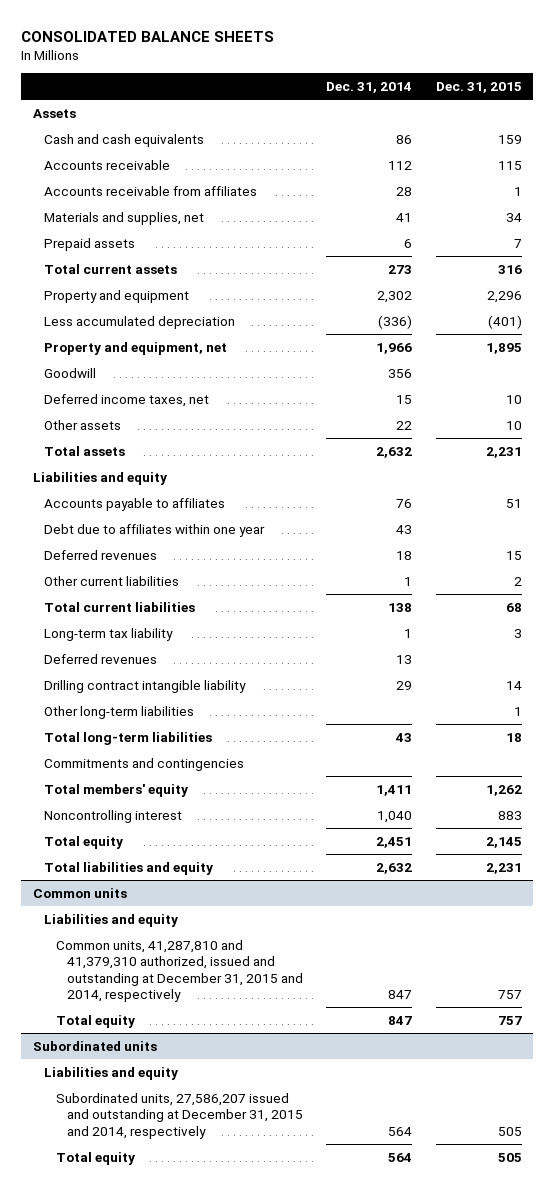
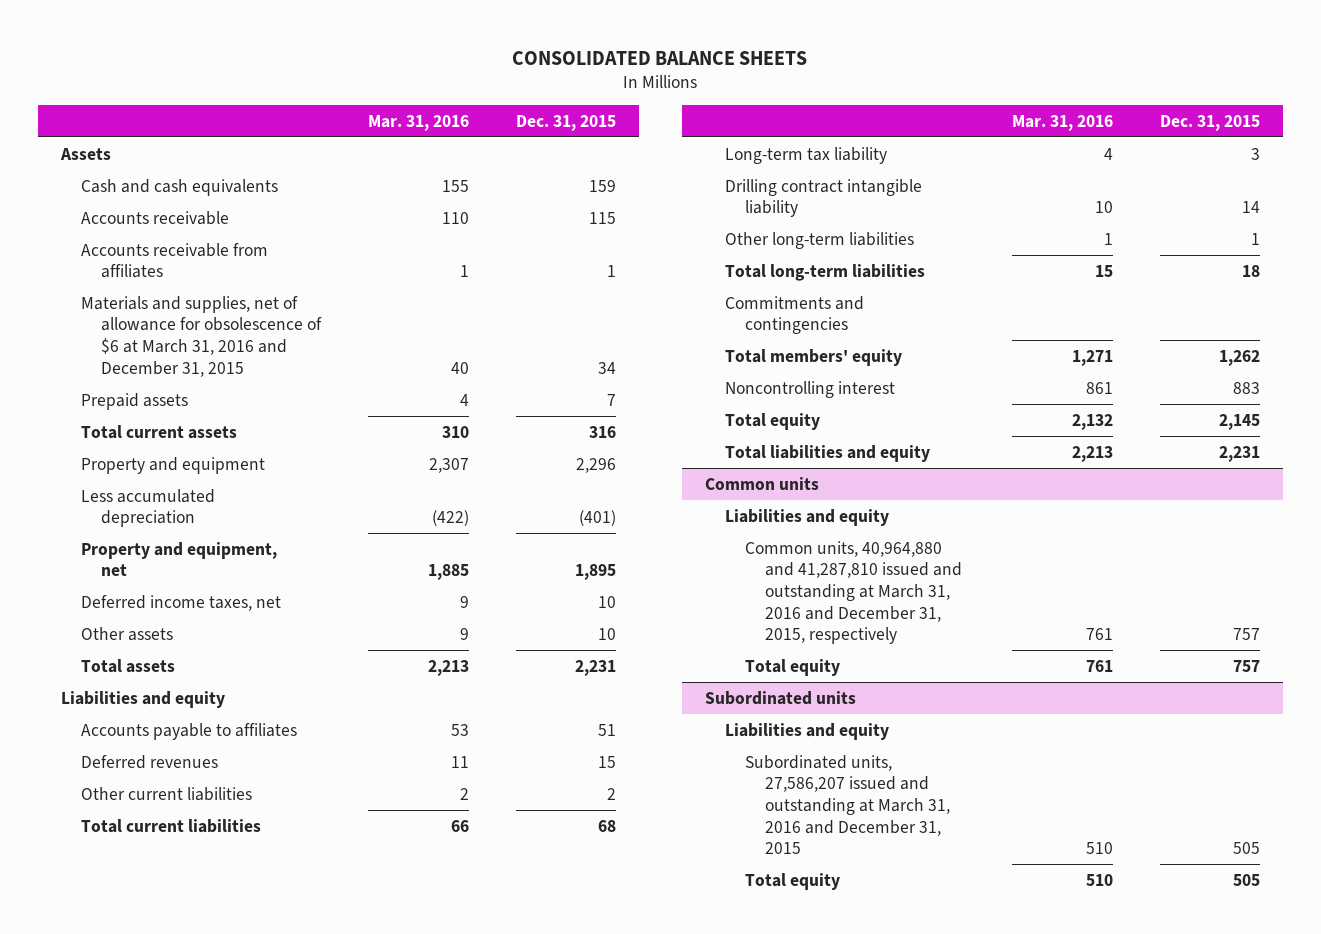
- | Dec. 31, 2014 | Dec. 31, 2015
+ | Mar. 31, 2016 | Dec. 31, 2015
- Materials and supplies, net | 41 | 34
+ Materials and supplies, net of allowance for obsolescence of $6 at March 31, 2016 and December 31, 2015 | 40 | 34
- Goodwill | 356 |
- Debt due to affiliates within one year | 43 |
- Deferred revenues | 13 |
@ Common units
- Common units, 41,287,810 and 41,379,310 authorized, issued and outstanding at December 31, 2015 and 2014, respectively | 847 | 757
+ Common units, 40,964,880 and 41,287,810 issued and outstanding at March 31, 2016 and December 31, 2015, respectively | 761 | 757
@ Subordinated units
- Subordinated units, 27,586,207 issued and outstanding at December 31, 2015 and 2014, respectively | 564 | 505
+ Subordinated units, 27,586,207 issued and outstanding at March 31, 2016 and December 31, 2015 | 510 | 505

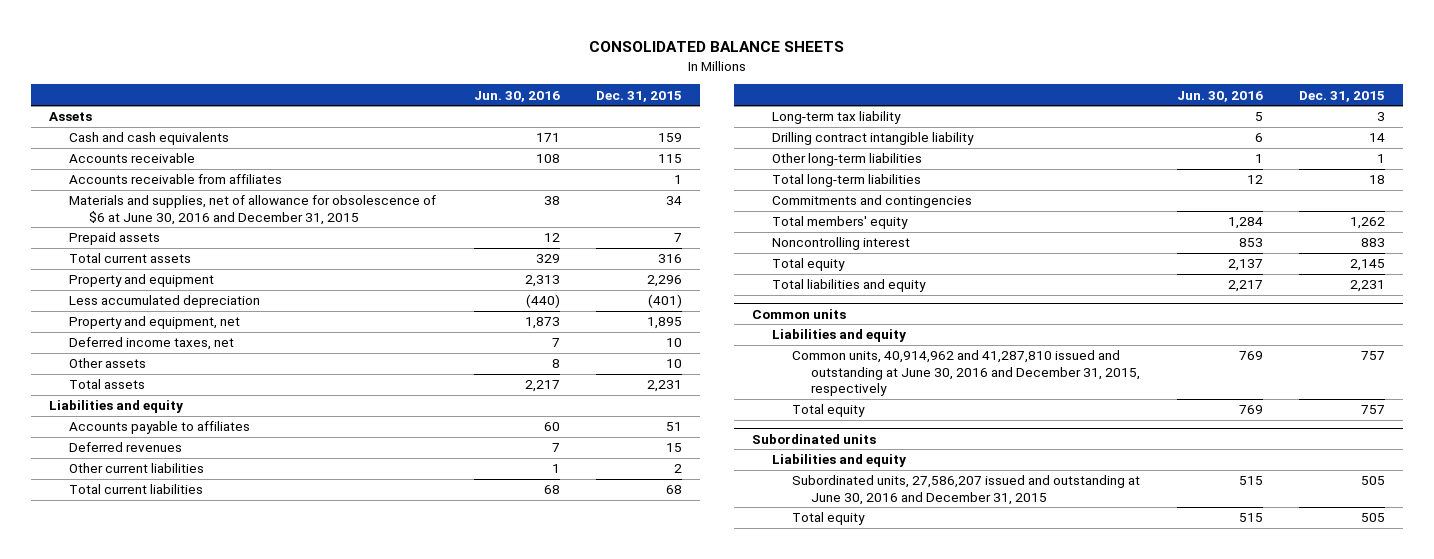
- | Mar. 31, 2016 | Dec. 31, 2015
+ | Jun. 30, 2016 | Dec. 31, 2015
- Materials and supplies, net of allowance for obsolescence of $6 at March 31, 2016 and December 31, 2015 | 40 | 34
+ Materials and supplies, net of allowance for obsolescence of $6 at June 30, 2016 and December 31, 2015 | 38 | 34
@ Common units
- Common units, 40,964,880 and 41,287,810 issued and outstanding at March 31, 2016 and December 31, 2015, respectively | 761 | 757
+ Common units, 40,914,962 and 41,287,810 issued and outstanding at June 30, 2016 and December 31, 2015, respectively | 769 | 757
@ Subordinated units
- Subordinated units, 27,586,207 issued and outstanding at March 31, 2016 and December 31, 2015 | 510 | 505
+ Subordinated units, 27,586,207 issued and outstanding at June 30, 2016 and December 31, 2015 | 515 | 505

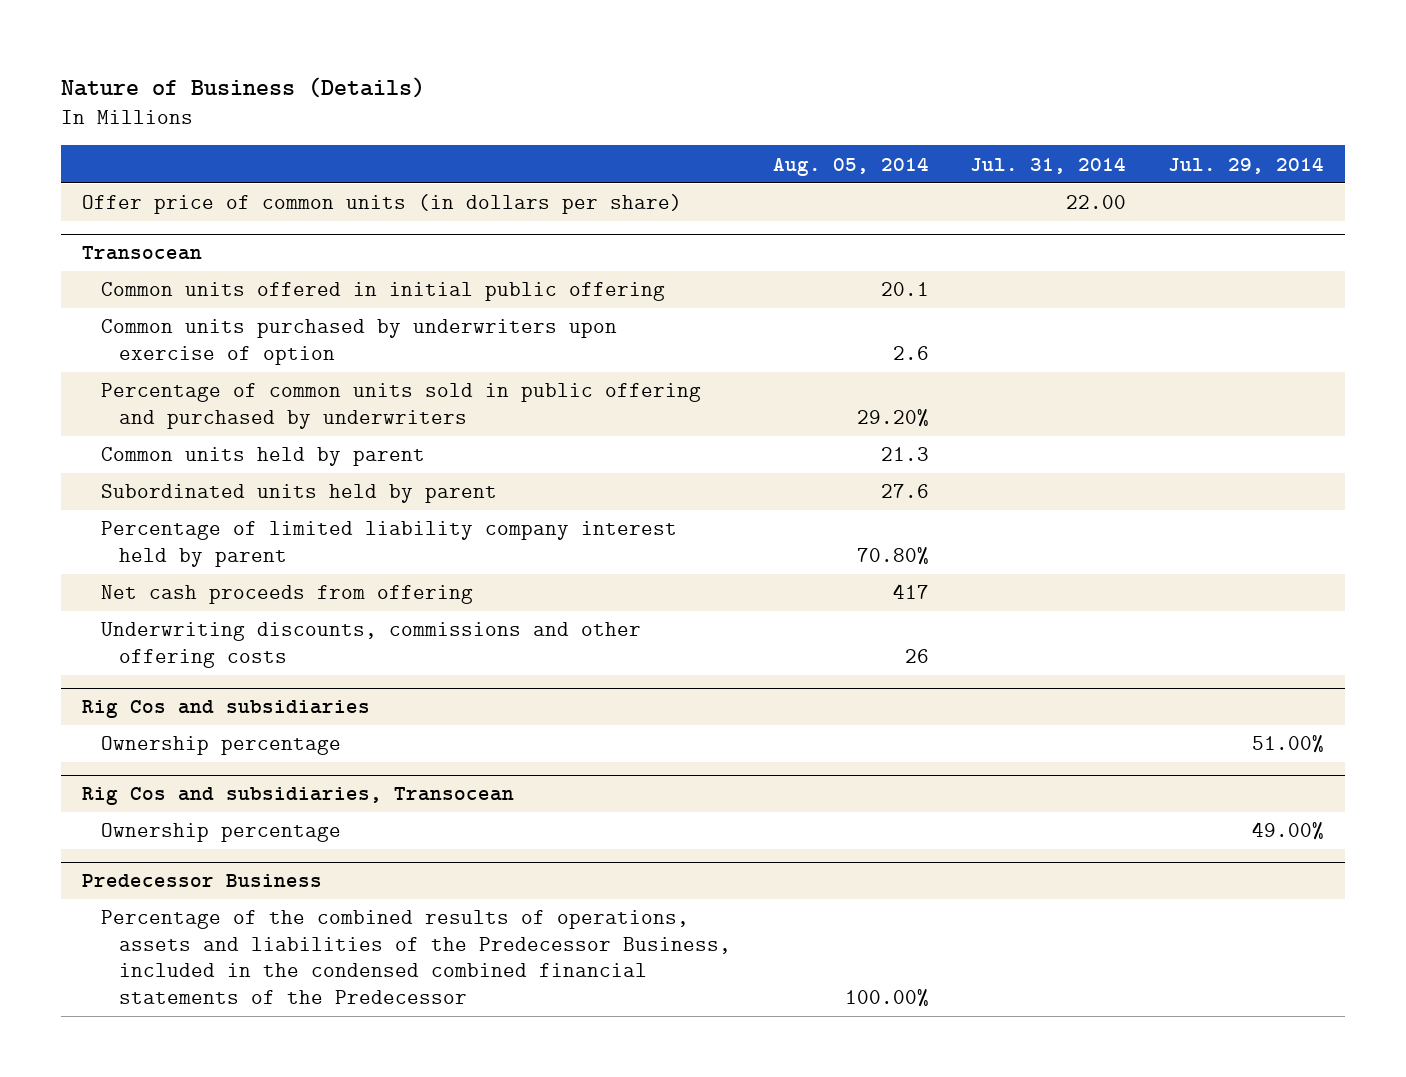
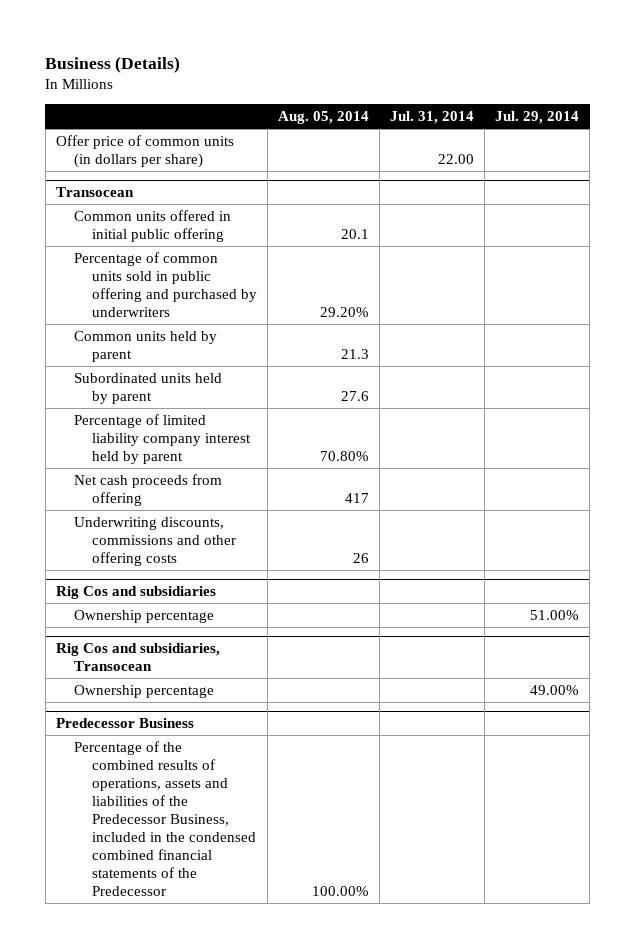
- Nature of Business (Details)
+ Business (Details)
@ Transocean
- Common units purchased by underwriters upon exercise of option | 2.6 | |

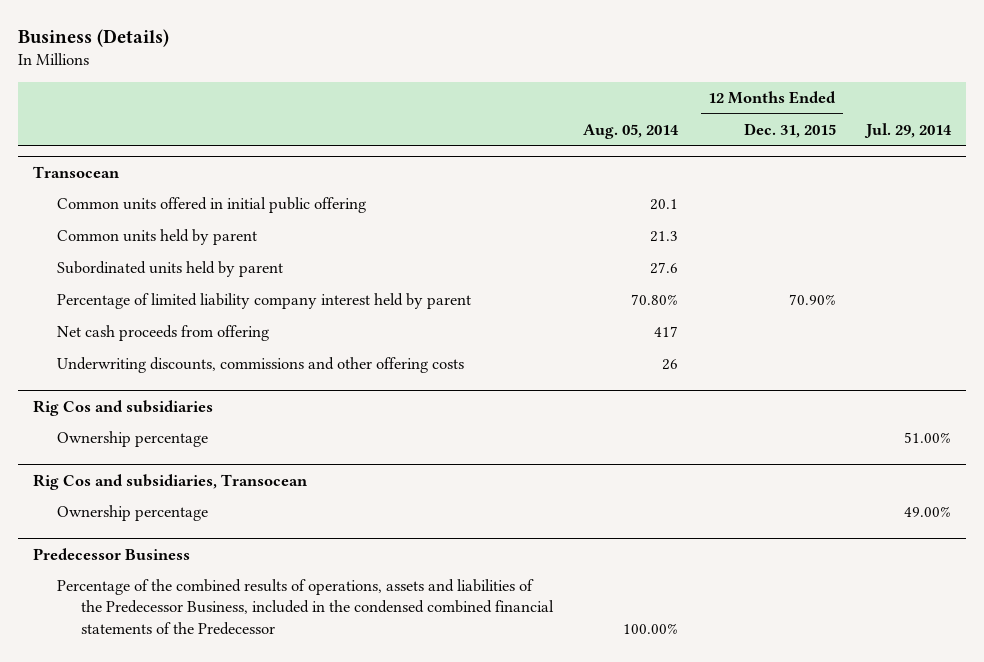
- | Aug. 05, 2014 | Jul. 31, 2014 | Jul. 29, 2014
+ | Aug. 05, 2014 | 12 Months Ended Dec. 31, 2015 | Jul. 29, 2014
- Offer price of common units (in dollars per share) | | 22.00 |
@ Transocean
- Percentage of common units sold in public offering and purchased by underwriters | 29.20% | |

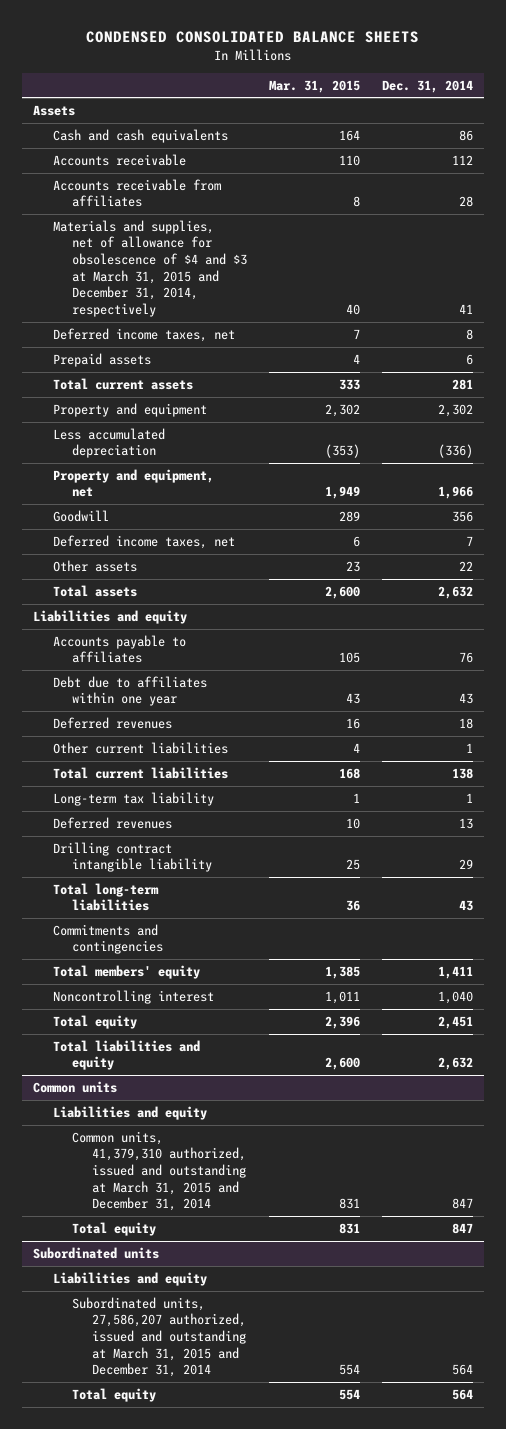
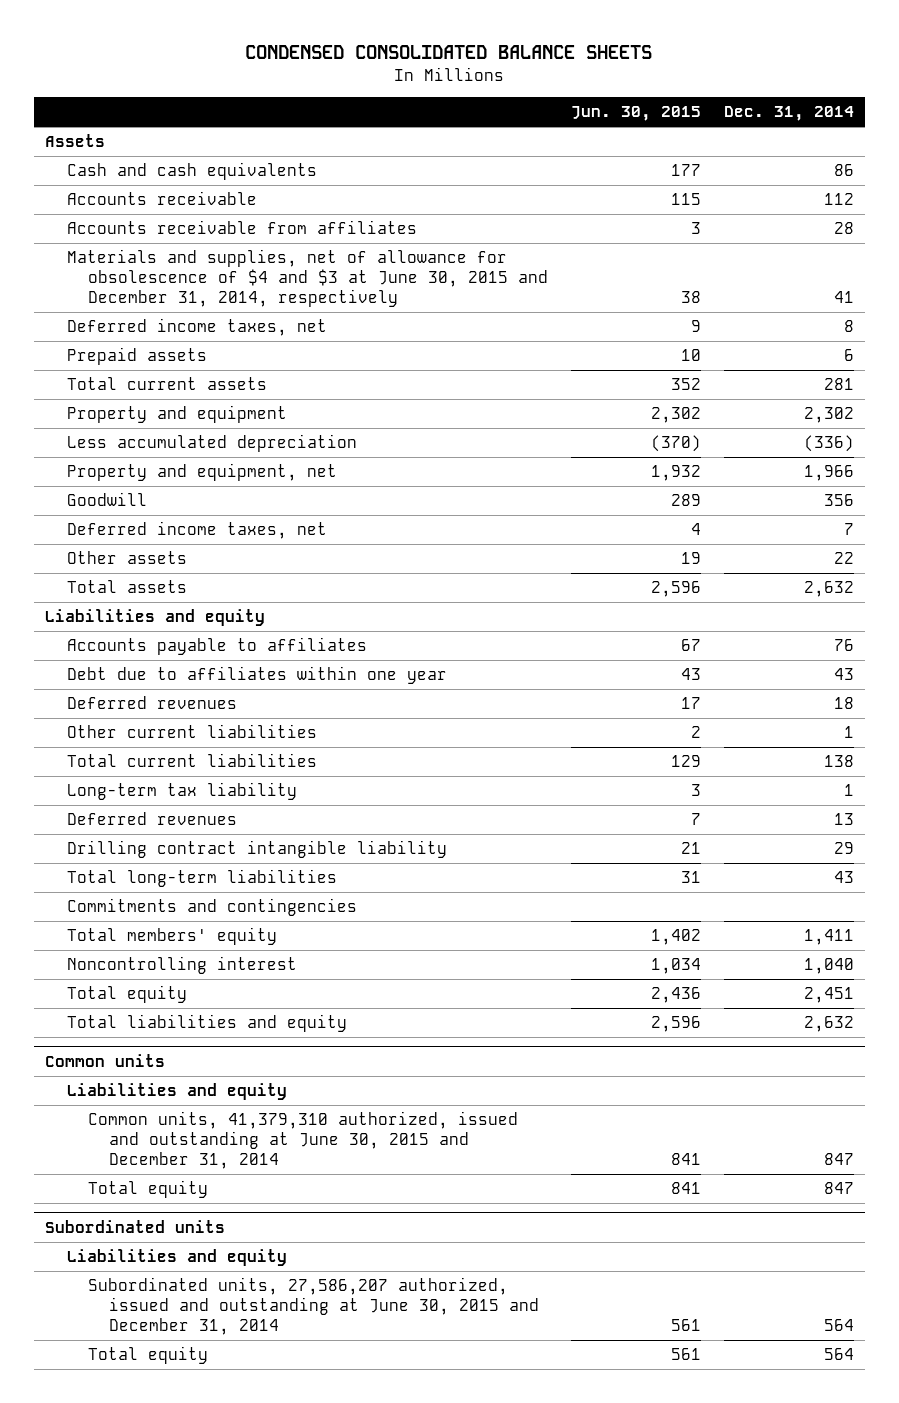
- | Mar. 31, 2015 | Dec. 31, 2014
+ | Jun. 30, 2015 | Dec. 31, 2014
- Materials and supplies, net of allowance for obsolescence of $4 and $3 at March 31, 2015 and December 31, 2014, respectively | 40 | 41
+ Materials and supplies, net of allowance for obsolescence of $4 and $3 at June 30, 2015 and December 31, 2014, respectively | 38 | 41
@ Common units
- Common units, 41,379,310 authorized, issued and outstanding at March 31, 2015 and December 31, 2014 | 831 | 847
+ Common units, 41,379,310 authorized, issued and outstanding at June 30, 2015 and December 31, 2014 | 841 | 847
@ Subordinated units
- Subordinated units, 27,586,207 authorized, issued and outstanding at March 31, 2015 and December 31, 2014 | 554 | 564
+ Subordinated units, 27,586,207 authorized, issued and outstanding at June 30, 2015 and December 31, 2014 | 561 | 564

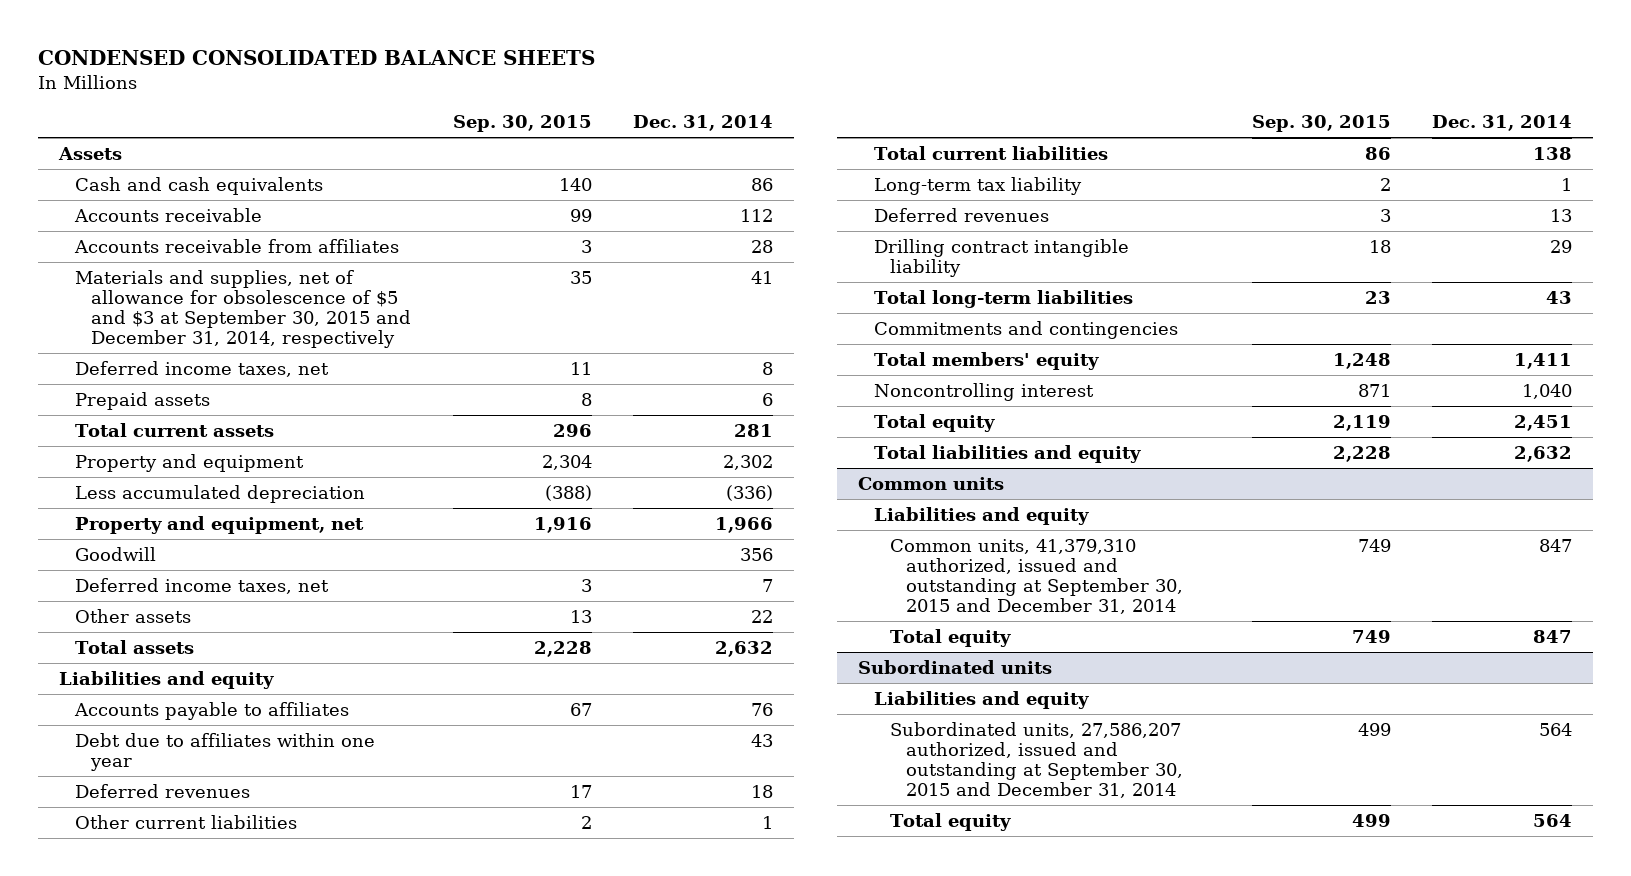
- | Jun. 30, 2015 | Dec. 31, 2014
+ | Sep. 30, 2015 | Dec. 31, 2014
- Materials and supplies, net of allowance for obsolescence of $4 and $3 at June 30, 2015 and December 31, 2014, respectively | 38 | 41
+ Materials and supplies, net of allowance for obsolescence of $5 and $3 at September 30, 2015 and December 31, 2014, respectively | 35 | 41
@ Common units
- Common units, 41,379,310 authorized, issued and outstanding at June 30, 2015 and December 31, 2014 | 841 | 847
+ Common units, 41,379,310 authorized, issued and outstanding at September 30, 2015 and December 31, 2014 | 749 | 847
@ Subordinated units
- Subordinated units, 27,586,207 authorized, issued and outstanding at June 30, 2015 and December 31, 2014 | 561 | 564
+ Subordinated units, 27,586,207 authorized, issued and outstanding at September 30, 2015 and December 31, 2014 | 499 | 564

